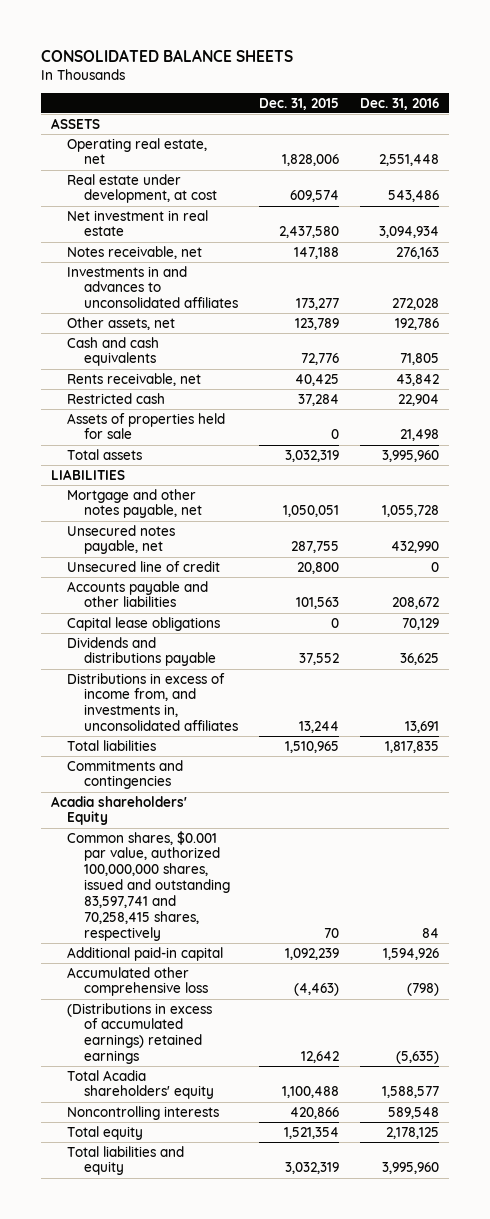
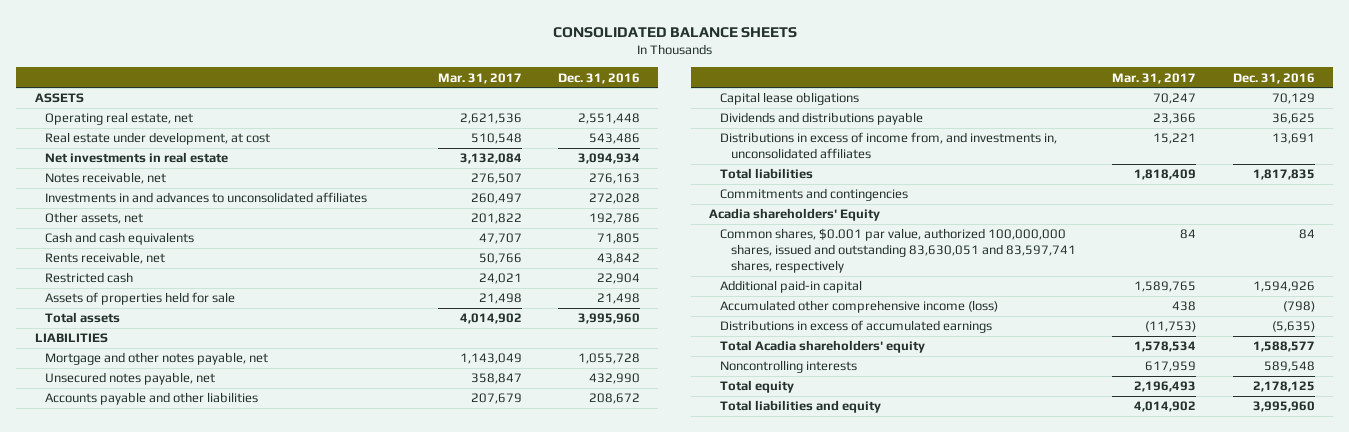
- | Dec. 31, 2015 | Dec. 31, 2016
+ | Mar. 31, 2017 | Dec. 31, 2016
- Net investment in real estate | 2,437,580 | 3,094,934
+ Net investments in real estate | 3,132,084 | 3,094,934
- Unsecured line of credit | 20,800 | 0
- Common shares, $0.001 par value, authorized 100,000,000 shares, issued and outstanding 83,597,741 and 70,258,415 shares, respectively | 70 | 84
+ Common shares, $0.001 par value, authorized 100,000,000 shares, issued and outstanding 83,630,051 and 83,597,741 shares, respectively | 84 | 84
- Accumulated other comprehensive loss | (4,463) | (798)
- (Distributions in excess of accumulated earnings) retained earnings | 12,642 | (5,635)
+ Accumulated other comprehensive income (loss) | 438 | (798)
+ Distributions in excess of accumulated earnings | (11,753) | (5,635)

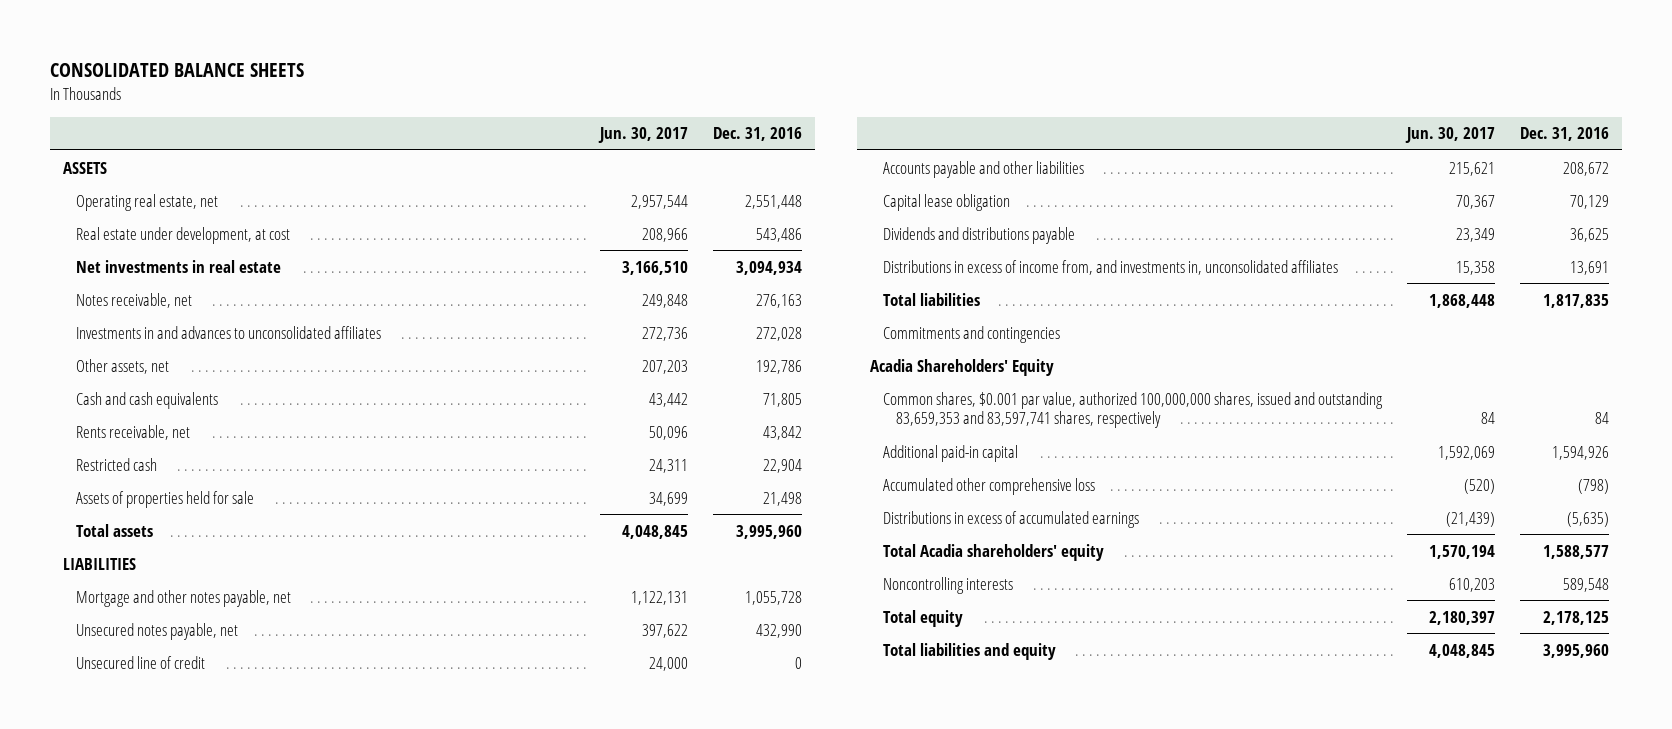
- | Mar. 31, 2017 | Dec. 31, 2016
+ | Jun. 30, 2017 | Dec. 31, 2016
+ Unsecured line of credit | 24,000 | 0
- Capital lease obligations | 70,247 | 70,129
+ Capital lease obligation | 70,367 | 70,129
- Acadia shareholders' Equity
- Common shares, $0.001 par value, authorized 100,000,000 shares, issued and outstanding 83,630,051 and 83,597,741 shares, respectively | 84 | 84
+ Acadia Shareholders' Equity
+ Common shares, $0.001 par value, authorized 100,000,000 shares, issued and outstanding 83,659,353 and 83,597,741 shares, respectively | 84 | 84
- Accumulated other comprehensive income (loss) | 438 | (798)
+ Accumulated other comprehensive loss | (520) | (798)

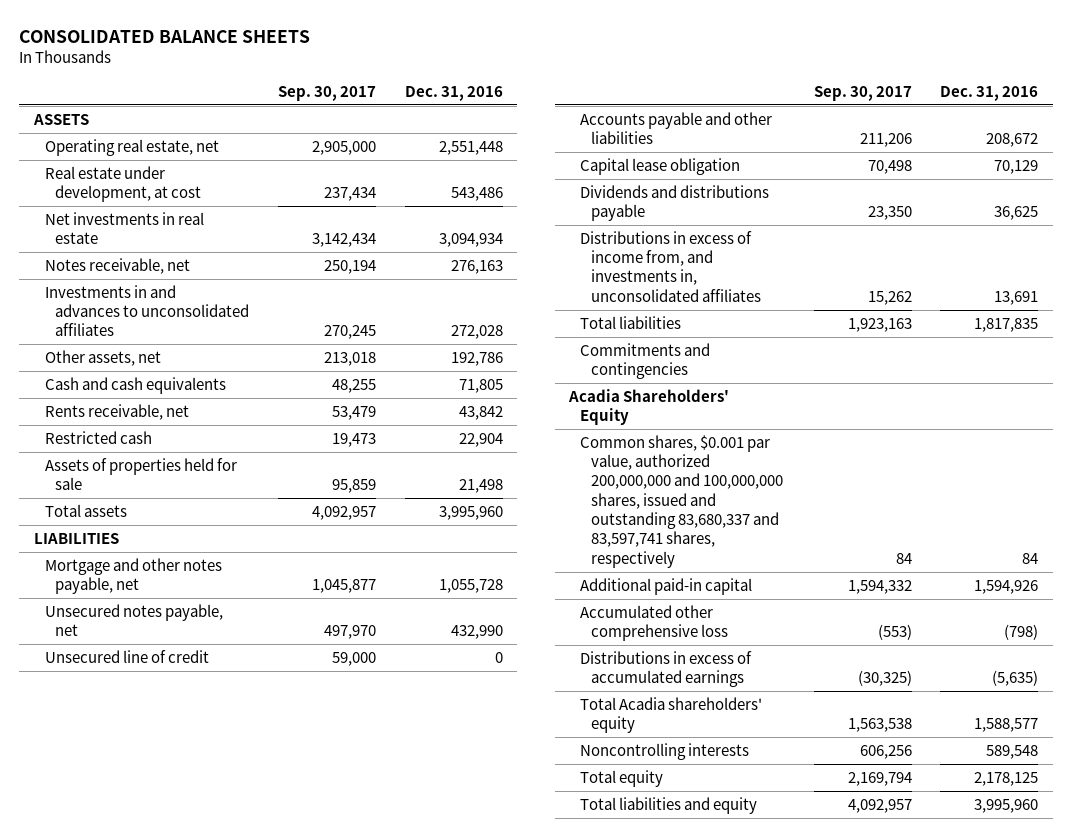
- | Jun. 30, 2017 | Dec. 31, 2016
+ | Sep. 30, 2017 | Dec. 31, 2016
- Common shares, $0.001 par value, authorized 100,000,000 shares, issued and outstanding 83,659,353 and 83,597,741 shares, respectively | 84 | 84
+ Common shares, $0.001 par value, authorized 200,000,000 and 100,000,000 shares, issued and outstanding 83,680,337 and 83,597,741 shares, respectively | 84 | 84

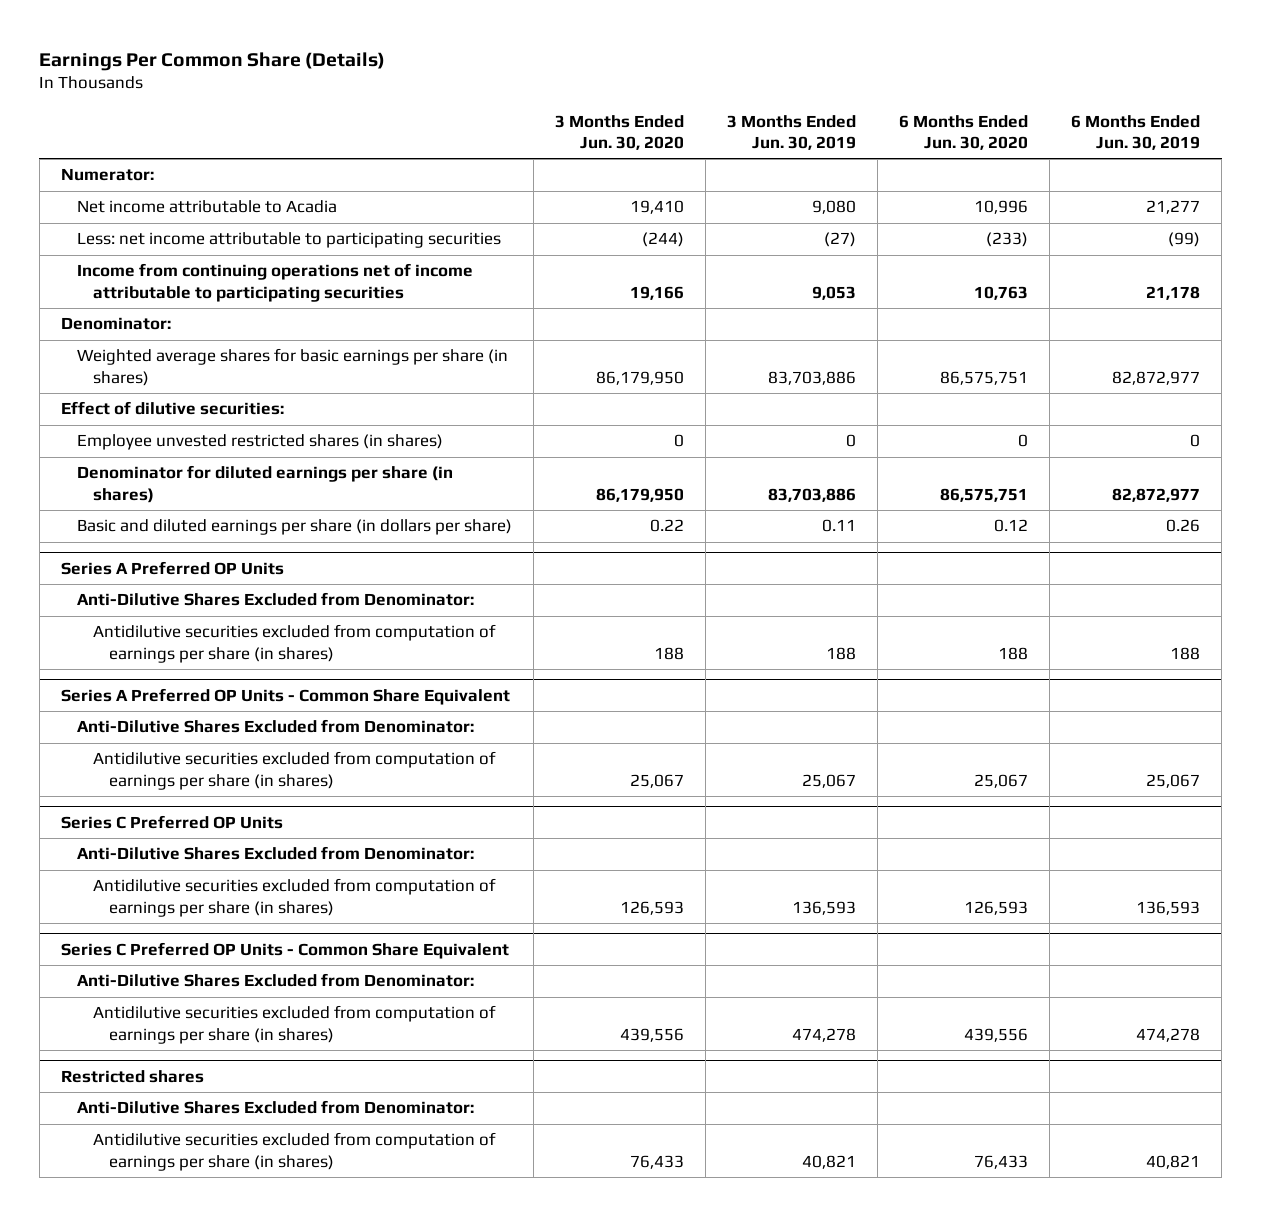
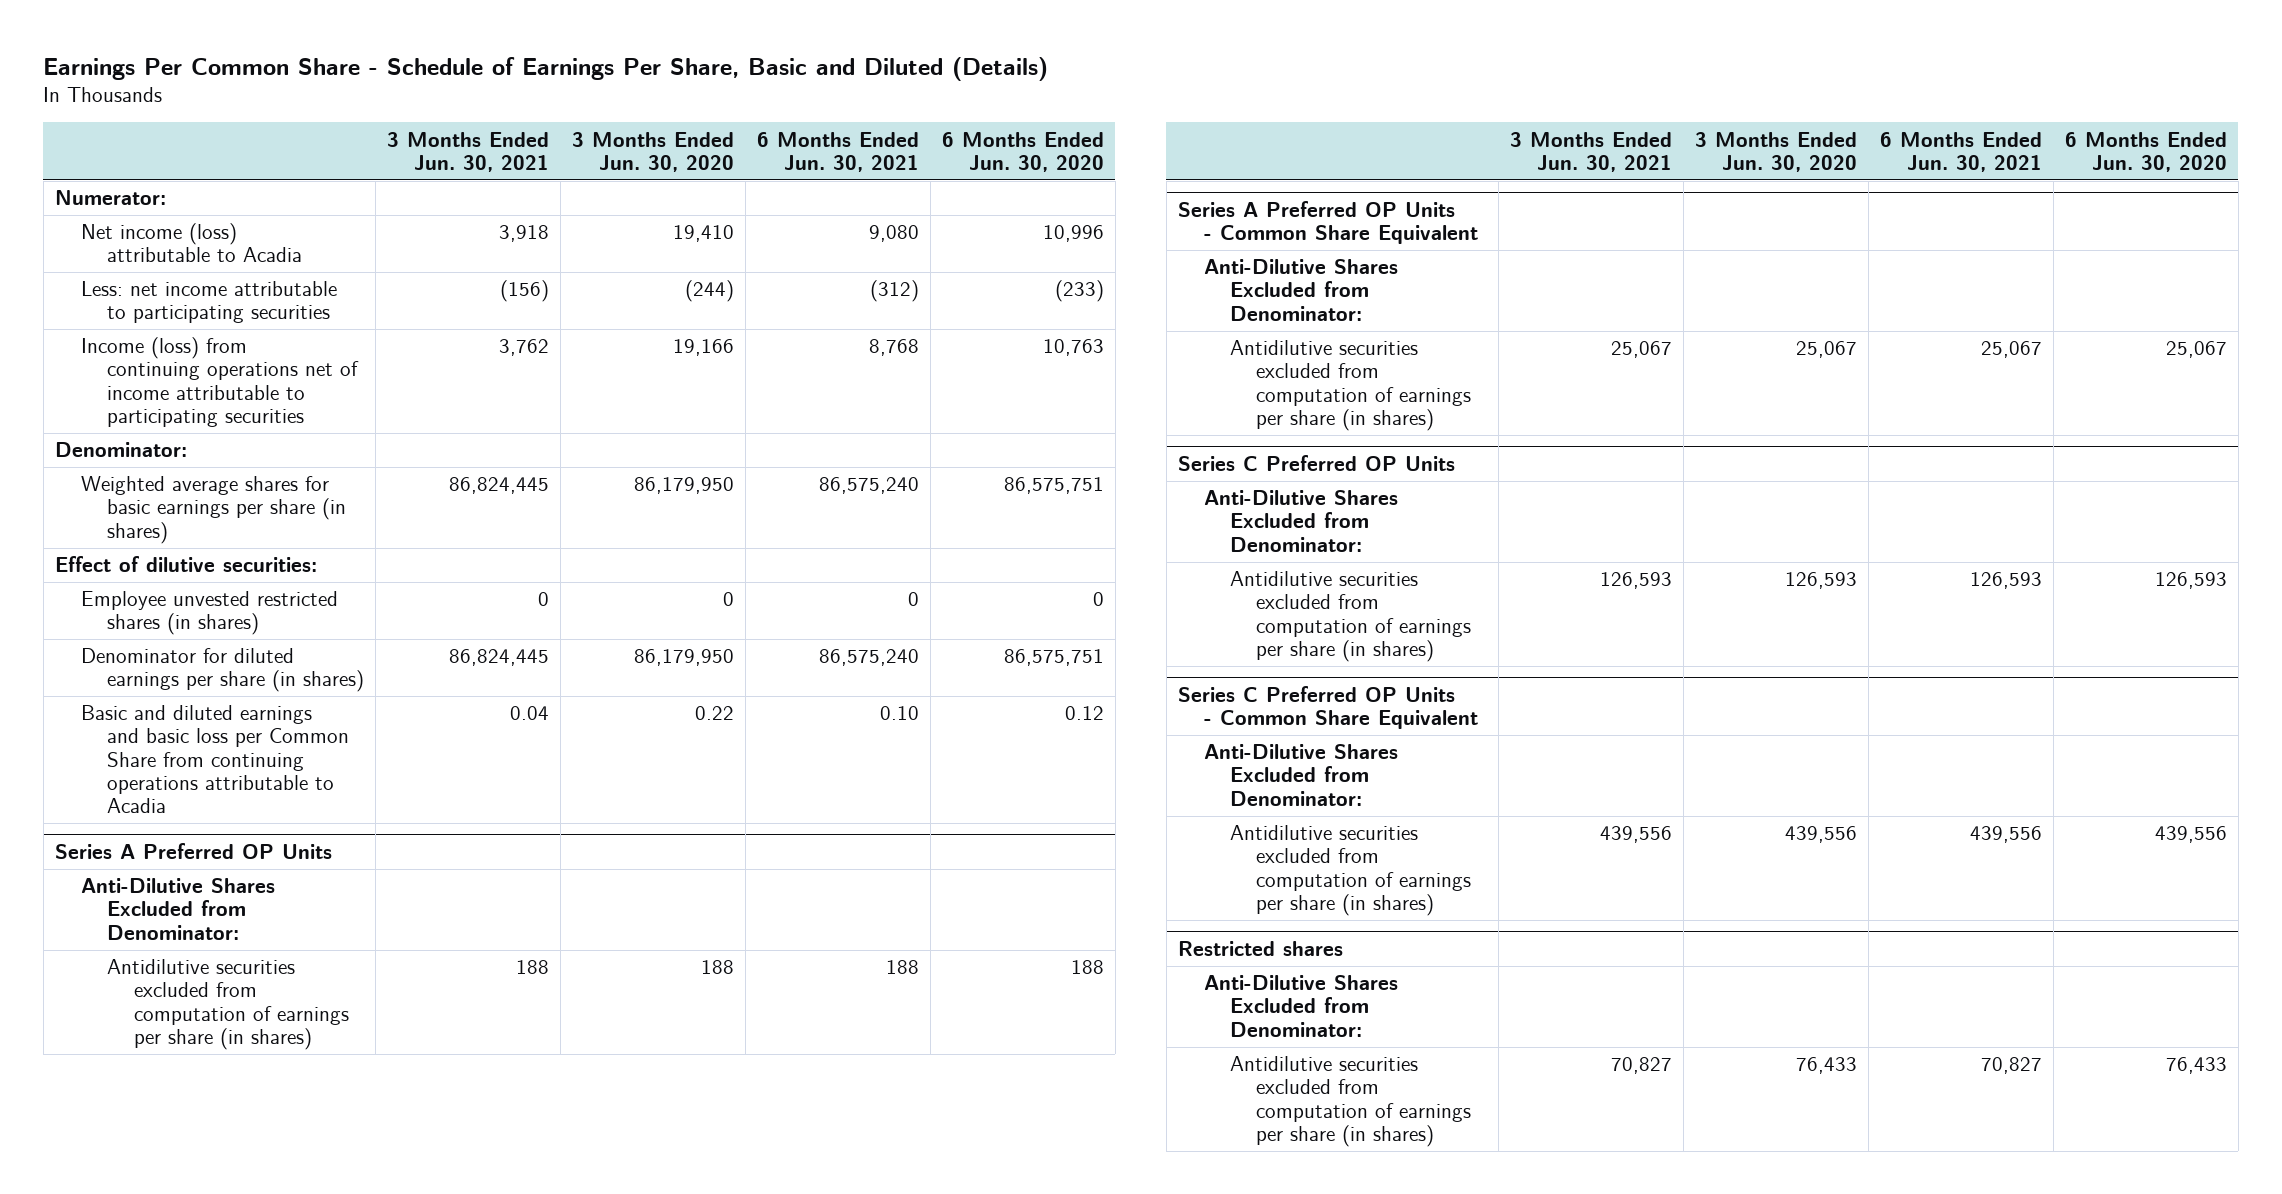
- Earnings Per Common Share (Details)
+ Earnings Per Common Share - Schedule of Earnings Per Share, Basic and Diluted (Details)
- | 3 Months Ended Jun. 30, 2020 | 3 Months Ended Jun. 30, 2019 | 6 Months Ended Jun. 30, 2020 | 6 Months Ended Jun. 30, 2019
+ | 3 Months Ended Jun. 30, 2021 | 3 Months Ended Jun. 30, 2020 | 6 Months Ended Jun. 30, 2021 | 6 Months Ended Jun. 30, 2020
- Net income attributable to Acadia | 19,410 | 9,080 | 10,996 | 21,277
+ Net income (loss) attributable to Acadia | 3,918 | 19,410 | 9,080 | 10,996
- Income from continuing operations net of income attributable to participating securities | 19,166 | 9,053 | 10,763 | 21,178
+ Income (loss) from continuing operations net of income attributable to participating securities | 3,762 | 19,166 | 8,768 | 10,763
- Basic and diluted earnings per share (in dollars per share) | 0.22 | 0.11 | 0.12 | 0.26
+ Basic and diluted earnings and basic loss per Common Share from continuing operations attributable to Acadia | 0.04 | 0.22 | 0.10 | 0.12

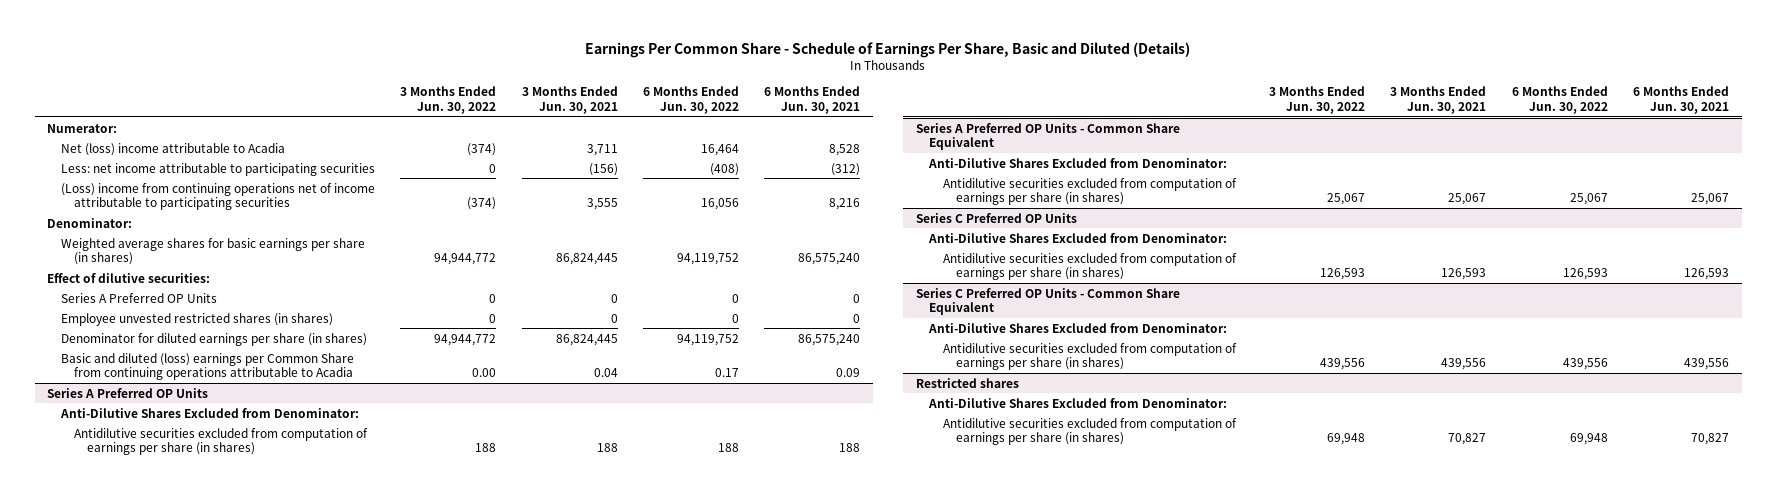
- | 3 Months Ended Jun. 30, 2021 | 3 Months Ended Jun. 30, 2020 | 6 Months Ended Jun. 30, 2021 | 6 Months Ended Jun. 30, 2020
+ | 3 Months Ended Jun. 30, 2022 | 3 Months Ended Jun. 30, 2021 | 6 Months Ended Jun. 30, 2022 | 6 Months Ended Jun. 30, 2021
- Net income (loss) attributable to Acadia | 3,918 | 19,410 | 9,080 | 10,996
+ Net (loss) income attributable to Acadia | (374) | 3,711 | 16,464 | 8,528
- Income (loss) from continuing operations net of income attributable to participating securities | 3,762 | 19,166 | 8,768 | 10,763
+ (Loss) income from continuing operations net of income attributable to participating securities | (374) | 3,555 | 16,056 | 8,216
+ Series A Preferred OP Units | 0 | 0 | 0 | 0
- Basic and diluted earnings and basic loss per Common Share from continuing operations attributable to Acadia | 0.04 | 0.22 | 0.10 | 0.12
+ Basic and diluted (loss) earnings per Common Share from continuing operations attributable to Acadia | 0.00 | 0.04 | 0.17 | 0.09

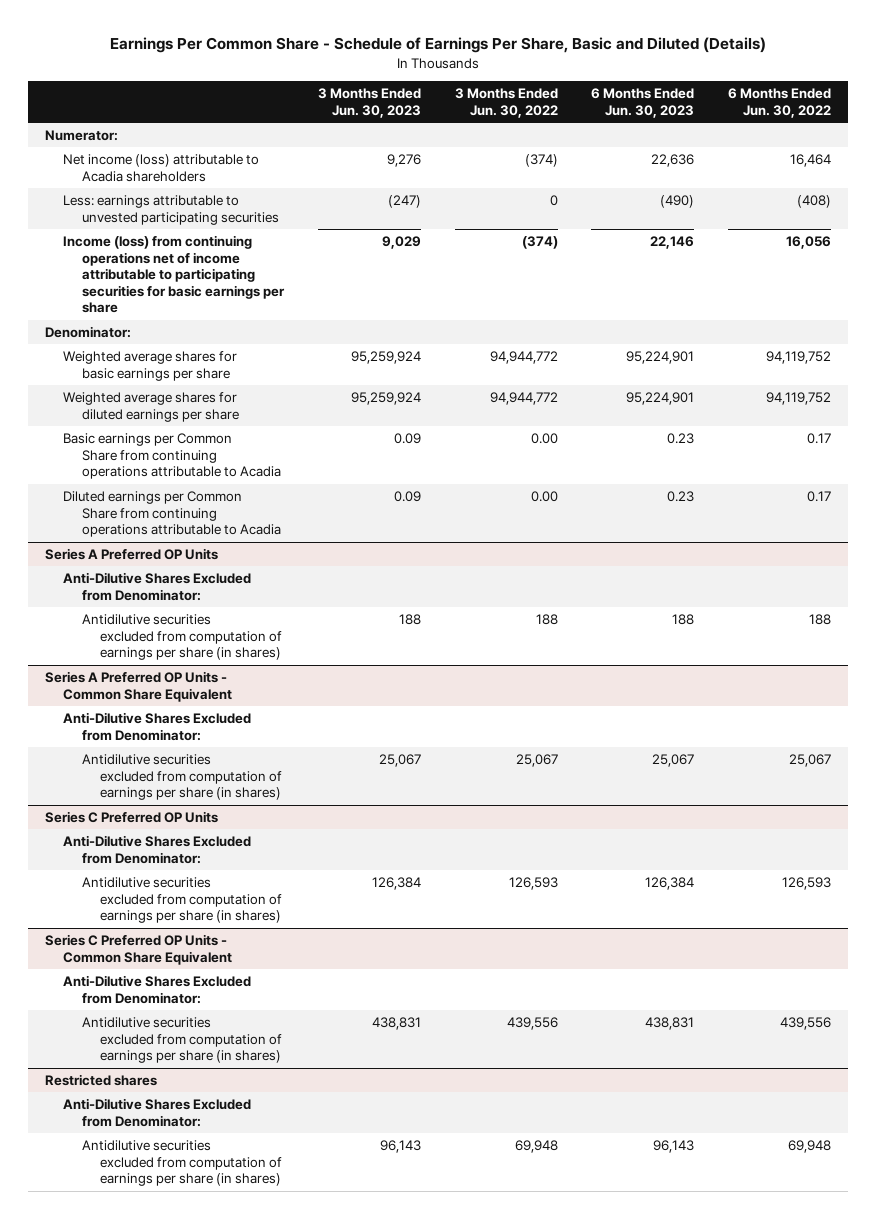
- | 3 Months Ended Jun. 30, 2022 | 3 Months Ended Jun. 30, 2021 | 6 Months Ended Jun. 30, 2022 | 6 Months Ended Jun. 30, 2021
+ | 3 Months Ended Jun. 30, 2023 | 3 Months Ended Jun. 30, 2022 | 6 Months Ended Jun. 30, 2023 | 6 Months Ended Jun. 30, 2022
- Net (loss) income attributable to Acadia | (374) | 3,711 | 16,464 | 8,528
- Less: net income attributable to participating securities | 0 | (156) | (408) | (312)
- (Loss) income from continuing operations net of income attributable to participating securities | (374) | 3,555 | 16,056 | 8,216
+ Net income (loss) attributable to Acadia shareholders | 9,276 | (374) | 22,636 | 16,464
+ Less: earnings attributable to unvested participating securities | (247) | 0 | (490) | (408)
+ Income (loss) from continuing operations net of income attributable to participating securities for basic earnings per share | 9,029 | (374) | 22,146 | 16,056
- Weighted average shares for basic earnings per share (in shares) | 94,944,772 | 86,824,445 | 94,119,752 | 86,575,240
- Effect of dilutive securities:
- Series A Preferred OP Units | 0 | 0 | 0 | 0
- Employee unvested restricted shares (in shares) | 0 | 0 | 0 | 0
- Denominator for diluted earnings per share (in shares) | 94,944,772 | 86,824,445 | 94,119,752 | 86,575,240
- Basic and diluted (loss) earnings per Common Share from continuing operations attributable to Acadia | 0.00 | 0.04 | 0.17 | 0.09
+ Weighted average shares for basic earnings per share | 95,259,924 | 94,944,772 | 95,224,901 | 94,119,752
+ Weighted average shares for diluted earnings per share | 95,259,924 | 94,944,772 | 95,224,901 | 94,119,752
+ Basic earnings per Common Share from continuing operations attributable to Acadia | 0.09 | 0.00 | 0.23 | 0.17
+ Diluted earnings per Common Share from continuing operations attributable to Acadia | 0.09 | 0.00 | 0.23 | 0.17

